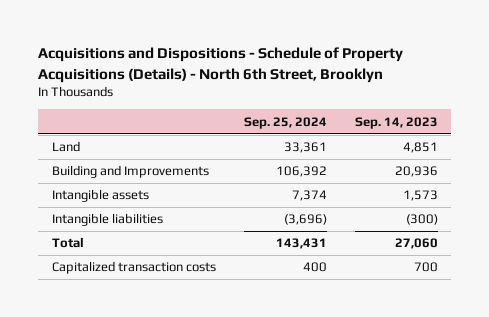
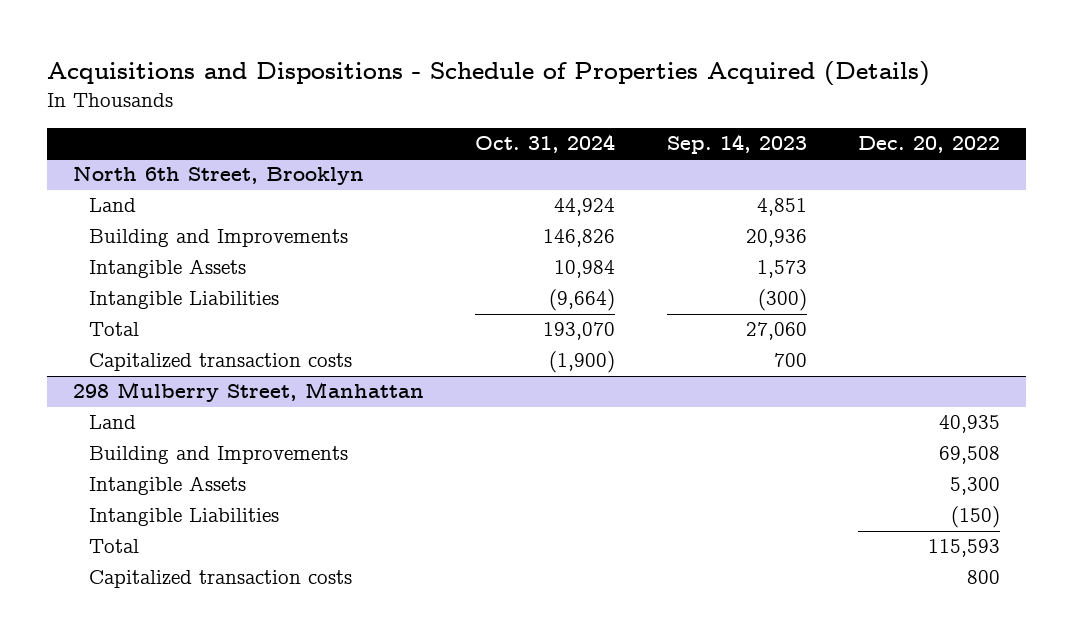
- Acquisitions and Dispositions - Schedule of Property Acquisitions (Details) - North 6th Street, Brooklyn
+ Acquisitions and Dispositions - Schedule of Properties Acquired (Details)
- | Sep. 25, 2024 | Sep. 14, 2023
+ | Oct. 31, 2024 | Sep. 14, 2023 | Dec. 20, 2022
+ North 6th Street, Brooklyn
- Intangible assets | 7,374 | 1,573
- Intangible liabilities | (3,696) | (300)
+ Intangible Assets | 10,984 | 1,573 |
+ Intangible Liabilities | (9,664) | (300) |
+ 298 Mulberry Street, Manhattan
+ Land | | | 40,935
+ Building and Improvements | | | 69,508
+ Intangible Assets | | | 5,300
+ Intangible Liabilities | | | (150)
+ Total | | | 115,593
+ Capitalized transaction costs | | | 800

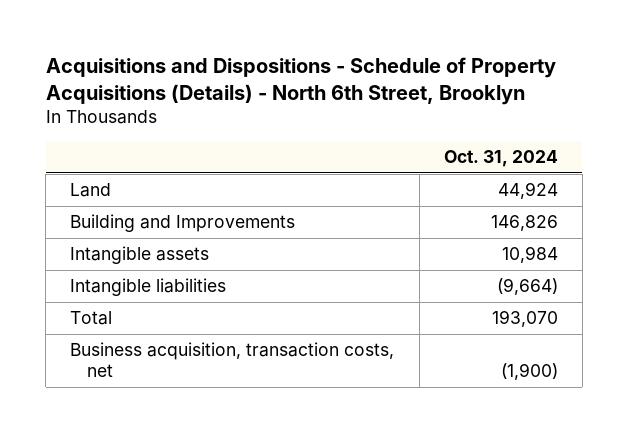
- Acquisitions and Dispositions - Schedule of Properties Acquired (Details)
+ Acquisitions and Dispositions - Schedule of Property Acquisitions (Details) - North 6th Street, Brooklyn
- | Oct. 31, 2024 | Sep. 14, 2023 | Dec. 20, 2022
+ | Oct. 31, 2024
- North 6th Street, Brooklyn
- Intangible Assets | 10,984 | 1,573 |
- Intangible Liabilities | (9,664) | (300) |
+ Intangible assets | 10,984
+ Intangible liabilities | (9,664)
- Capitalized transaction costs | (1,900) | 700 |
- 298 Mulberry Street, Manhattan
- Land | | | 40,935
- Building and Improvements | | | 69,508
- Intangible Assets | | | 5,300
- Intangible Liabilities | | | (150)
- Total | | | 115,593
- Capitalized transaction costs | | | 800
+ Business acquisition, transaction costs, net | (1,900)

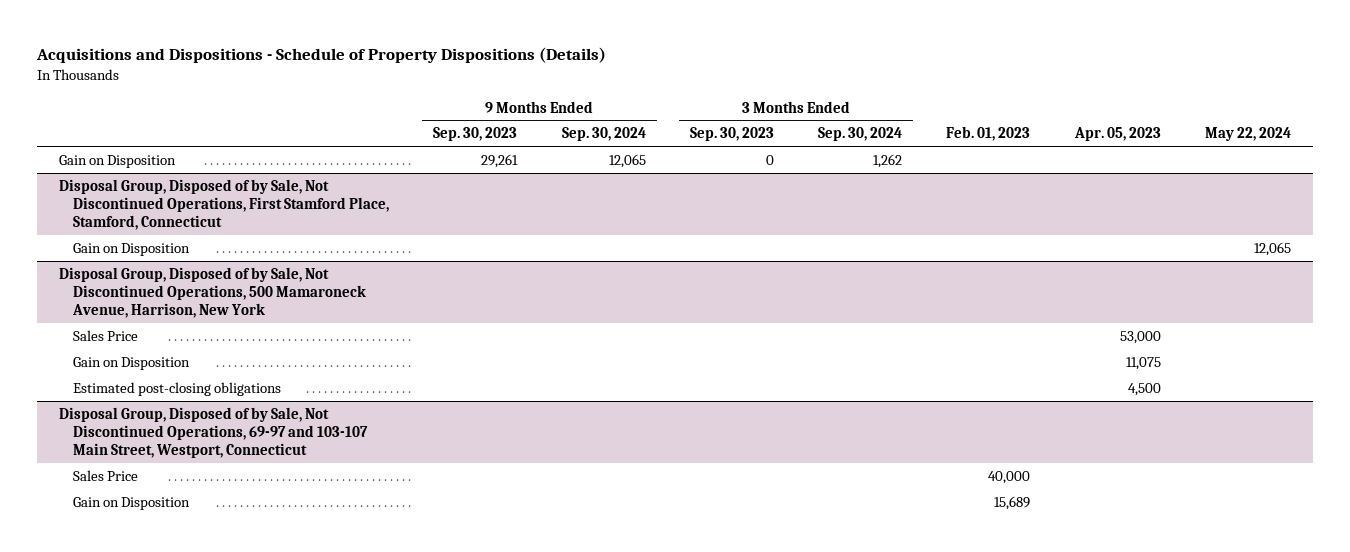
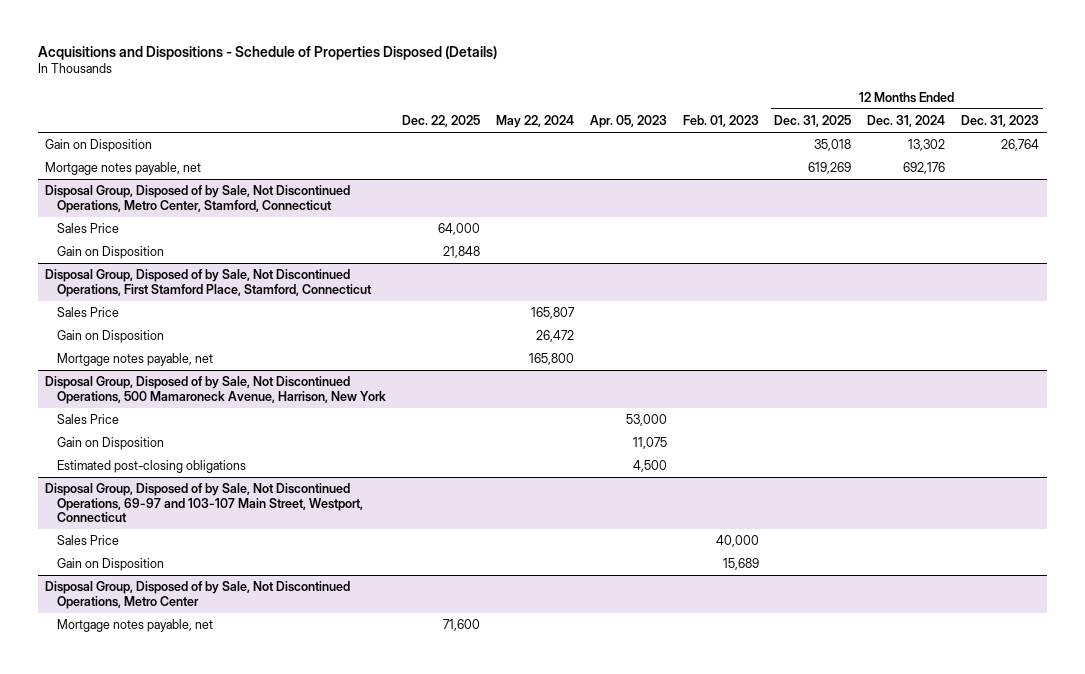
- Acquisitions and Dispositions - Schedule of Property Dispositions (Details)
+ Acquisitions and Dispositions - Schedule of Properties Disposed (Details)
- | 9 Months Ended Sep. 30, 2023 | 9 Months Ended Sep. 30, 2024 | 3 Months Ended Sep. 30, 2023 | 3 Months Ended Sep. 30, 2024 | Feb. 01, 2023 | Apr. 05, 2023 | May 22, 2024
+ | Dec. 22, 2025 | May 22, 2024 | Apr. 05, 2023 | Feb. 01, 2023 | 12 Months Ended Dec. 31, 2025 | 12 Months Ended Dec. 31, 2024 | 12 Months Ended Dec. 31, 2023
+ Mortgage notes payable, net | | | | | 619,269 | 692,176 |
+ Disposal Group, Disposed of by Sale, Not Discontinued Operations, Metro Center, Stamford, Connecticut
+ Sales Price | 64,000 | | | | | |
+ Gain on Disposition | 21,848 | | | | | |
@ Disposal Group, Disposed of by Sale, Not Discontinued Operations, First Stamford Place, Stamford, Connecticut
- Gain on Disposition | | | | | | | 12,065
+ Sales Price | | 165,807 | | | | |
+ Gain on Disposition | | 26,472 | | | | |
+ Mortgage notes payable, net | | 165,800 | | | | |
+ Disposal Group, Disposed of by Sale, Not Discontinued Operations, Metro Center
+ Mortgage notes payable, net | 71,600 | | | | | |

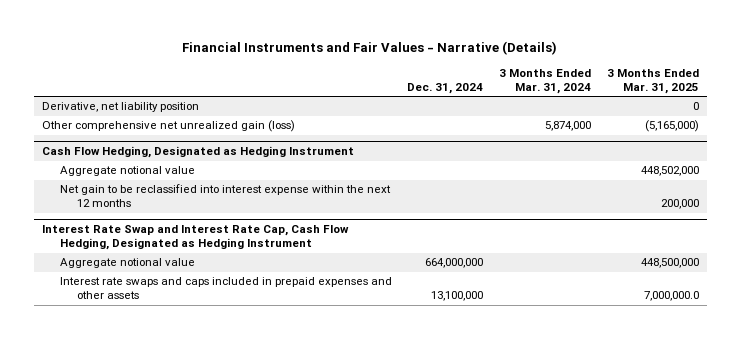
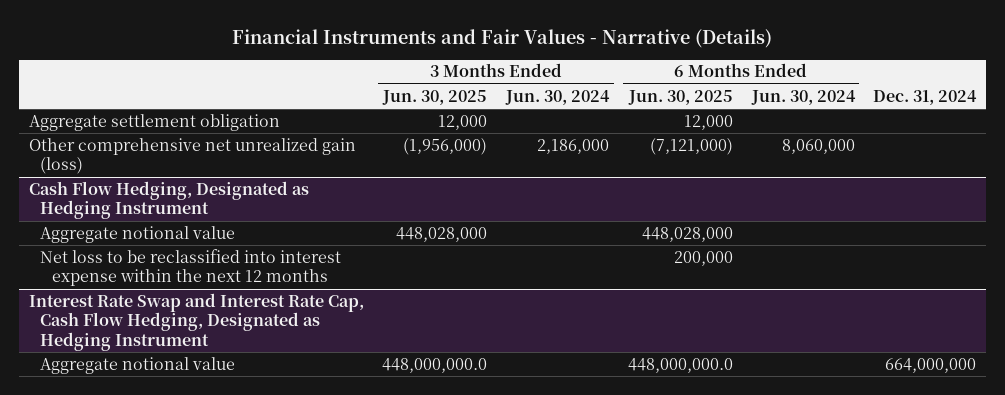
- | Dec. 31, 2024 | 3 Months Ended Mar. 31, 2024 | 3 Months Ended Mar. 31, 2025
+ | 3 Months Ended Jun. 30, 2025 | 3 Months Ended Jun. 30, 2024 | 6 Months Ended Jun. 30, 2025 | 6 Months Ended Jun. 30, 2024 | Dec. 31, 2024
- Derivative, net liability position | | | 0
+ Aggregate settlement obligation | 12,000 | | 12,000 | |
@ Cash Flow Hedging, Designated as Hedging Instrument
- Net gain to be reclassified into interest expense within the next 12 months | | | 200,000
+ Net loss to be reclassified into interest expense within the next 12 months | | | 200,000 | |
@ Interest Rate Swap and Interest Rate Cap, Cash Flow Hedging, Designated as Hedging Instrument
- Interest rate swaps and caps included in prepaid expenses and other assets | 13,100,000 | | 7,000,000.0

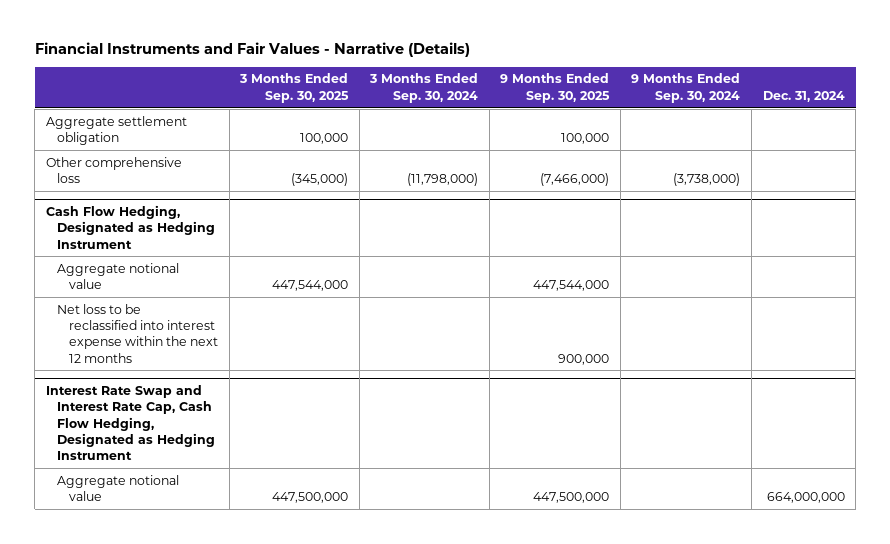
- | 3 Months Ended Jun. 30, 2025 | 3 Months Ended Jun. 30, 2024 | 6 Months Ended Jun. 30, 2025 | 6 Months Ended Jun. 30, 2024 | Dec. 31, 2024
+ | 3 Months Ended Sep. 30, 2025 | 3 Months Ended Sep. 30, 2024 | 9 Months Ended Sep. 30, 2025 | 9 Months Ended Sep. 30, 2024 | Dec. 31, 2024
- Other comprehensive net unrealized gain (loss) | (1,956,000) | 2,186,000 | (7,121,000) | 8,060,000 |
+ Other comprehensive loss | (345,000) | (11,798,000) | (7,466,000) | (3,738,000) |

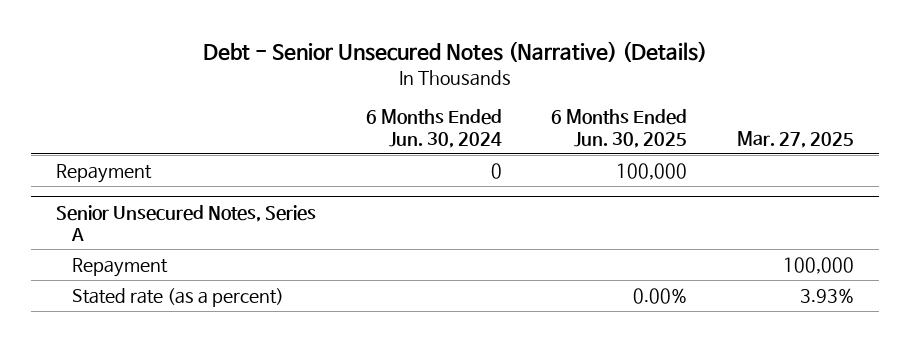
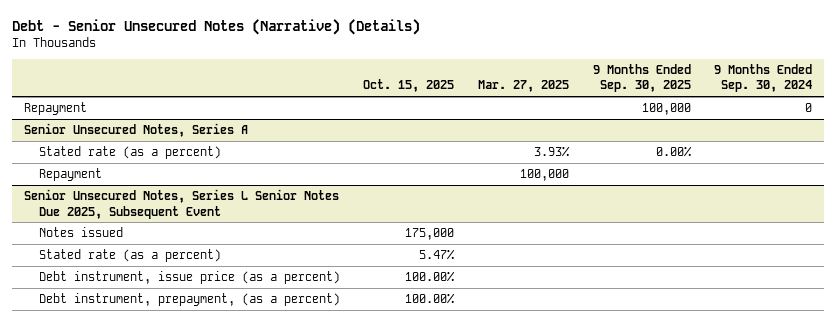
- | 6 Months Ended Jun. 30, 2024 | 6 Months Ended Jun. 30, 2025 | Mar. 27, 2025
+ | Oct. 15, 2025 | Mar. 27, 2025 | 9 Months Ended Sep. 30, 2025 | 9 Months Ended Sep. 30, 2024
@ Senior Unsecured Notes, Series A
moved down: Repayment | | 100,000 | |
+ Senior Unsecured Notes, Series L Senior Notes Due 2025, Subsequent Event
+ Notes issued | 175,000 | | |
+ Stated rate (as a percent) | 5.47% | | |
+ Debt instrument, issue price (as a percent) | 100.00% | | |
+ Debt instrument, prepayment, (as a percent) | 100.00% | | |

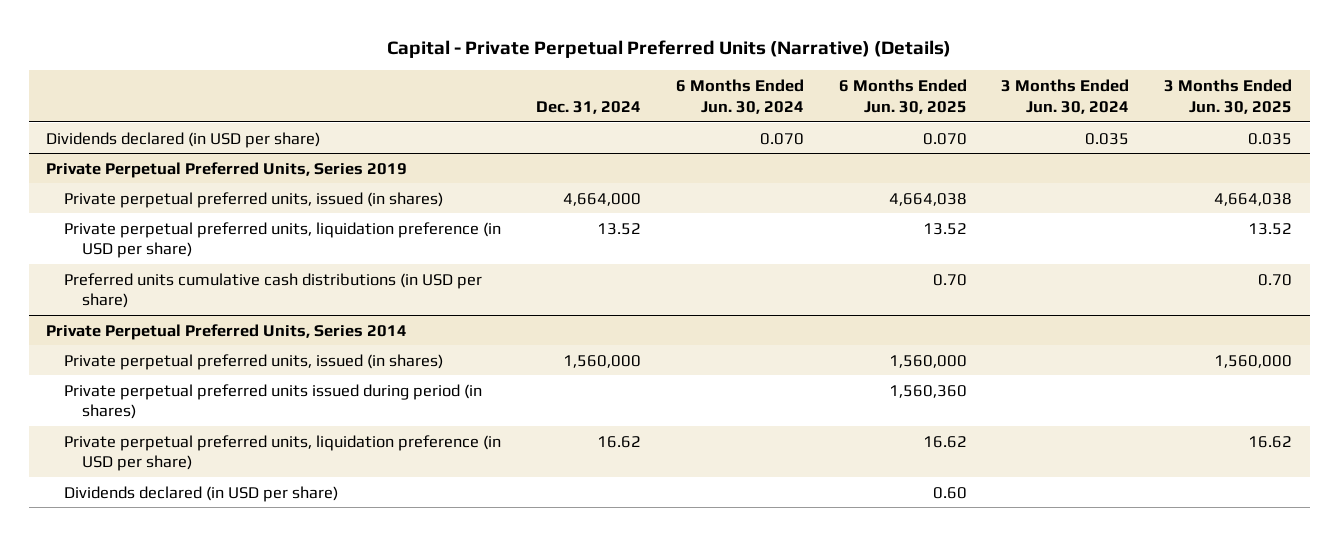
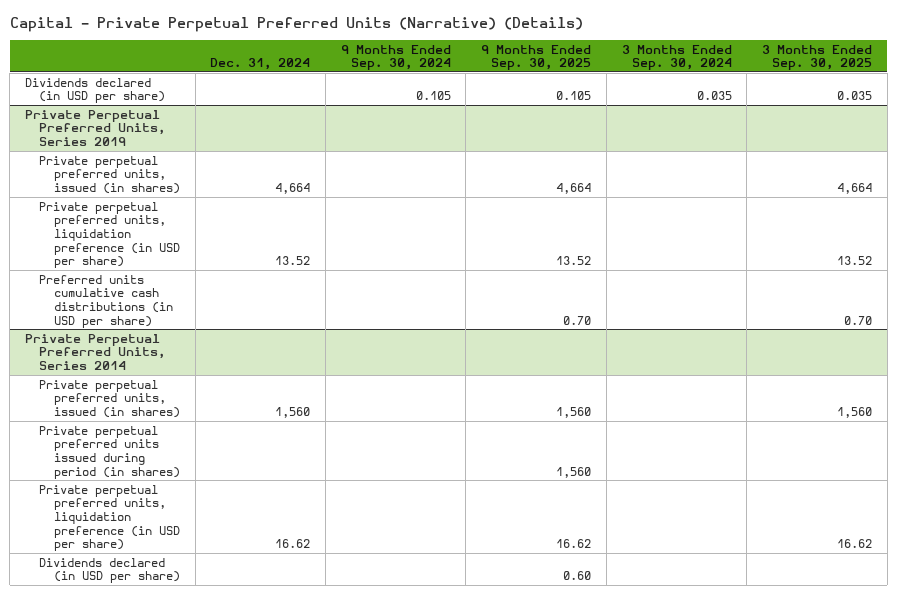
- | Dec. 31, 2024 | 6 Months Ended Jun. 30, 2024 | 6 Months Ended Jun. 30, 2025 | 3 Months Ended Jun. 30, 2024 | 3 Months Ended Jun. 30, 2025
+ | Dec. 31, 2024 | 9 Months Ended Sep. 30, 2024 | 9 Months Ended Sep. 30, 2025 | 3 Months Ended Sep. 30, 2024 | 3 Months Ended Sep. 30, 2025
@ Private Perpetual Preferred Units, Series 2019
- Private perpetual preferred units, issued (in shares) | 4,664,000 | | 4,664,038 | | 4,664,038
+ Private perpetual preferred units, issued (in shares) | 4,664 | | 4,664 | | 4,664
@ Private Perpetual Preferred Units, Series 2014
- Private perpetual preferred units, issued (in shares) | 1,560,000 | | 1,560,000 | | 1,560,000
+ Private perpetual preferred units, issued (in shares) | 1,560 | | 1,560 | | 1,560

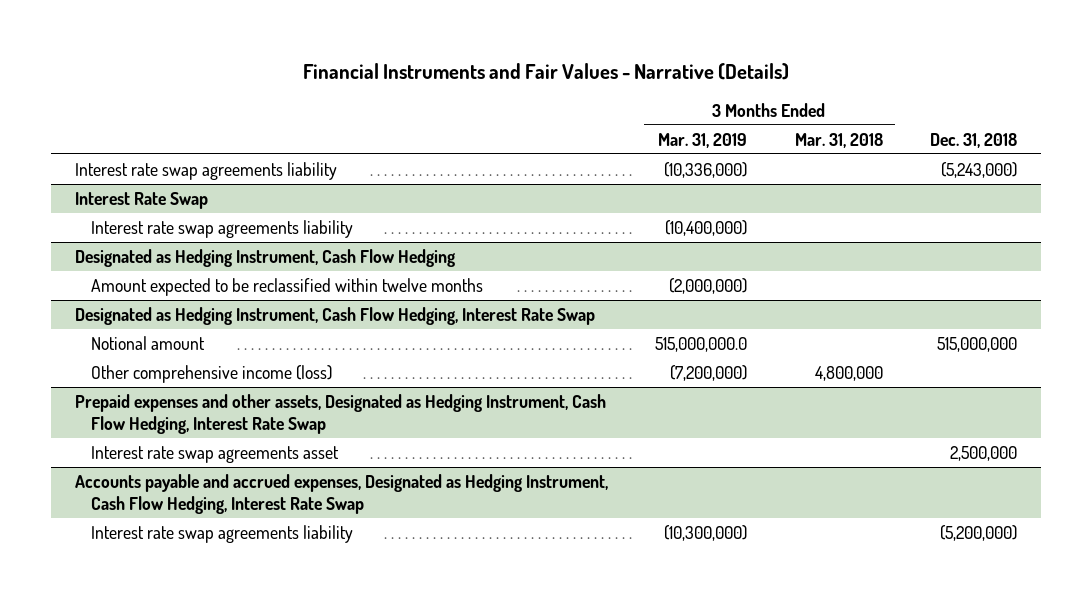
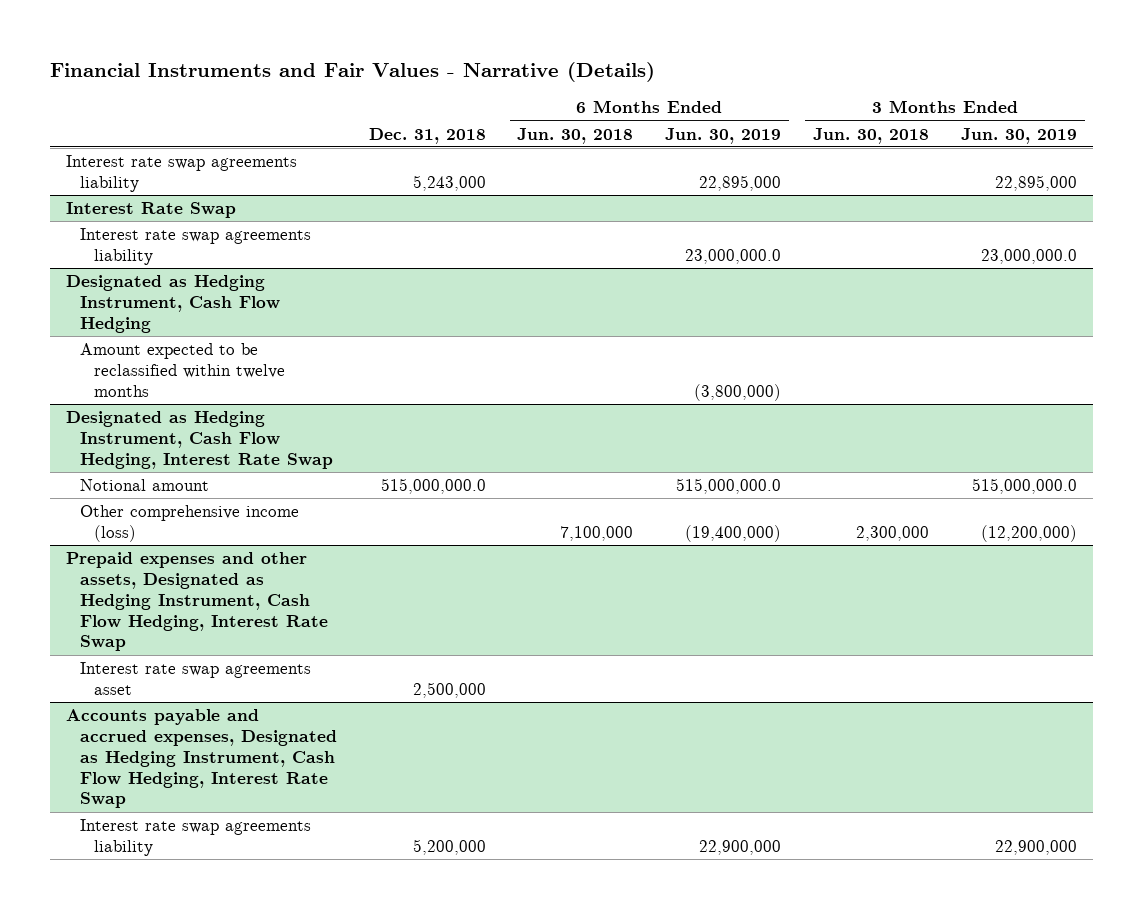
- | 3 Months Ended Mar. 31, 2019 | 3 Months Ended Mar. 31, 2018 | Dec. 31, 2018
+ | Dec. 31, 2018 | 6 Months Ended Jun. 30, 2018 | 6 Months Ended Jun. 30, 2019 | 3 Months Ended Jun. 30, 2018 | 3 Months Ended Jun. 30, 2019
- Interest rate swap agreements liability | (10,336,000) | | (5,243,000)
+ Interest rate swap agreements liability | 5,243,000 | | 22,895,000 | | 22,895,000
@ Designated as Hedging Instrument, Cash Flow Hedging, Interest Rate Swap
- Notional amount | 515,000,000.0 | | 515,000,000
+ Notional amount | 515,000,000.0 | | 515,000,000.0 | | 515,000,000.0
@ Accounts payable and accrued expenses, Designated as Hedging Instrument, Cash Flow Hedging, Interest Rate Swap
- Interest rate swap agreements liability | (10,300,000) | | (5,200,000)
+ Interest rate swap agreements liability | 5,200,000 | | 22,900,000 | | 22,900,000

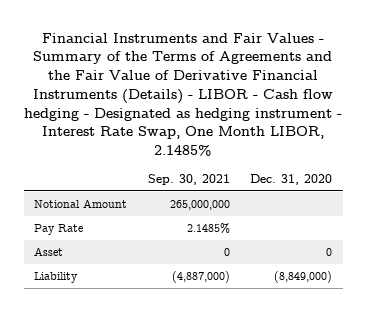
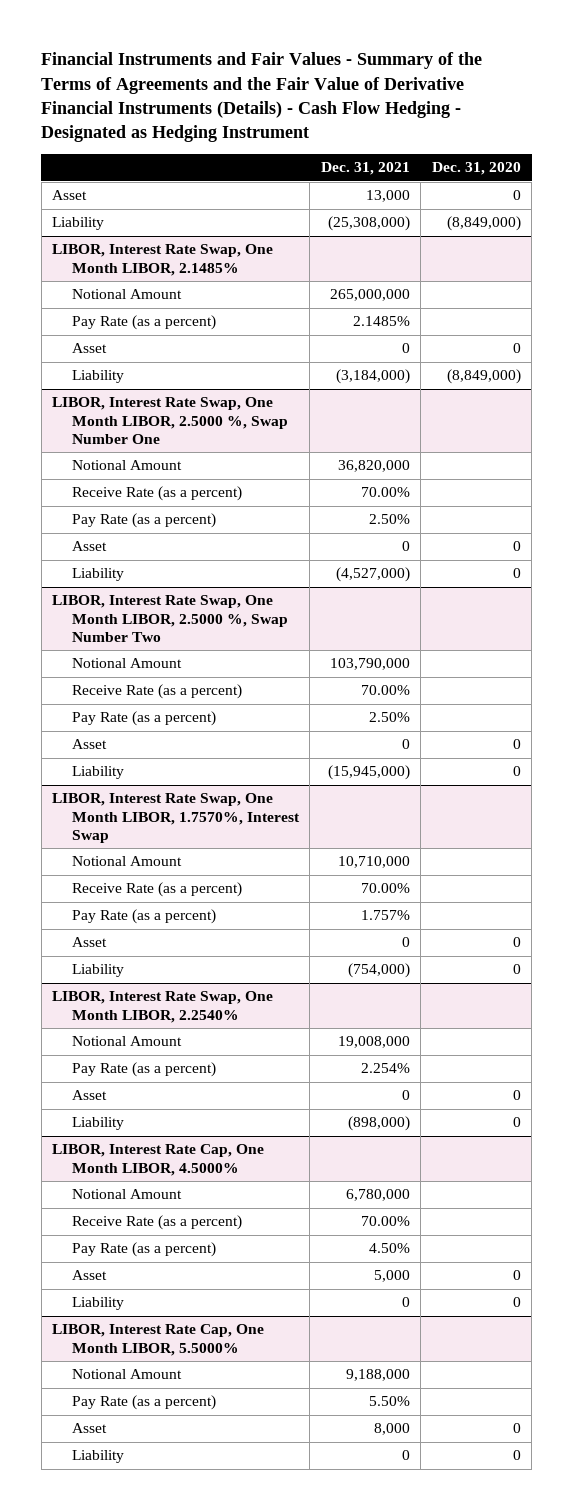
- Financial Instruments and Fair Values - Summary of the Terms of Agreements and the Fair Value of Derivative Financial Instruments (Details) - LIBOR - Cash flow hedging - Designated as hedging instrument - Interest Rate Swap, One Month LIBOR, 2.1485%
+ Financial Instruments and Fair Values - Summary of the Terms of Agreements and the Fair Value of Derivative Financial Instruments (Details) - Cash Flow Hedging - Designated as Hedging Instrument
- | Sep. 30, 2021 | Dec. 31, 2020
+ | Dec. 31, 2021 | Dec. 31, 2020
- Notional Amount | 265,000,000 |
- Pay Rate | 2.1485% |
+ LIBOR, Interest Rate Swap, One Month LIBOR, 2.1485%
+ Notional Amount | 265,000,000 |
+ Pay Rate (as a percent) | 2.1485% |
+ Asset | 0 | 0
+ Liability | (3,184,000) | (8,849,000)
+ LIBOR, Interest Rate Swap, One Month LIBOR, 2.5000 %, Swap Number One
+ Notional Amount | 36,820,000 |
+ Receive Rate (as a percent) | 70.00% |
+ Pay Rate (as a percent) | 2.50% |
+ Asset | 0 | 0
+ Liability | (4,527,000) | 0
+ LIBOR, Interest Rate Swap, One Month LIBOR, 2.5000 %, Swap Number Two
+ Notional Amount | 103,790,000 |
+ Receive Rate (as a percent) | 70.00% |
+ Pay Rate (as a percent) | 2.50% |
+ Asset | 0 | 0
+ Liability | (15,945,000) | 0
+ LIBOR, Interest Rate Swap, One Month LIBOR, 1.7570%, Interest Swap
+ Notional Amount | 10,710,000 |
+ Receive Rate (as a percent) | 70.00% |
+ Pay Rate (as a percent) | 1.757% |
+ Asset | 0 | 0
+ Liability | (754,000) | 0
+ LIBOR, Interest Rate Swap, One Month LIBOR, 2.2540%
+ Notional Amount | 19,008,000 |
+ Pay Rate (as a percent) | 2.254% |
+ Asset | 0 | 0
+ Liability | (898,000) | 0
+ LIBOR, Interest Rate Cap, One Month LIBOR, 4.5000%
+ Notional Amount | 6,780,000 |
+ Receive Rate (as a percent) | 70.00% |
+ Pay Rate (as a percent) | 4.50% |
+ Asset | 5,000 | 0
+ Liability | 0 | 0
+ LIBOR, Interest Rate Cap, One Month LIBOR, 5.5000%
+ Notional Amount | 9,188,000 |
+ Pay Rate (as a percent) | 5.50% |
+ Asset | 8,000 | 0
+ Liability | 0 | 0

